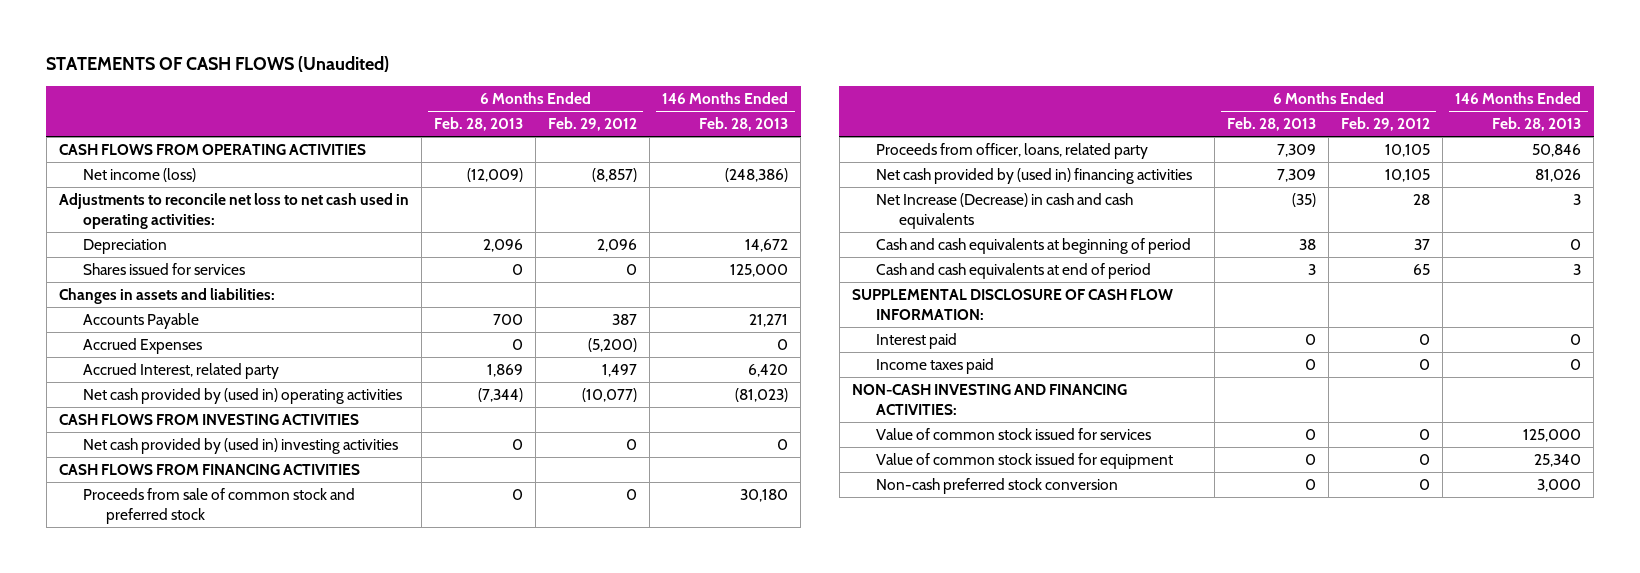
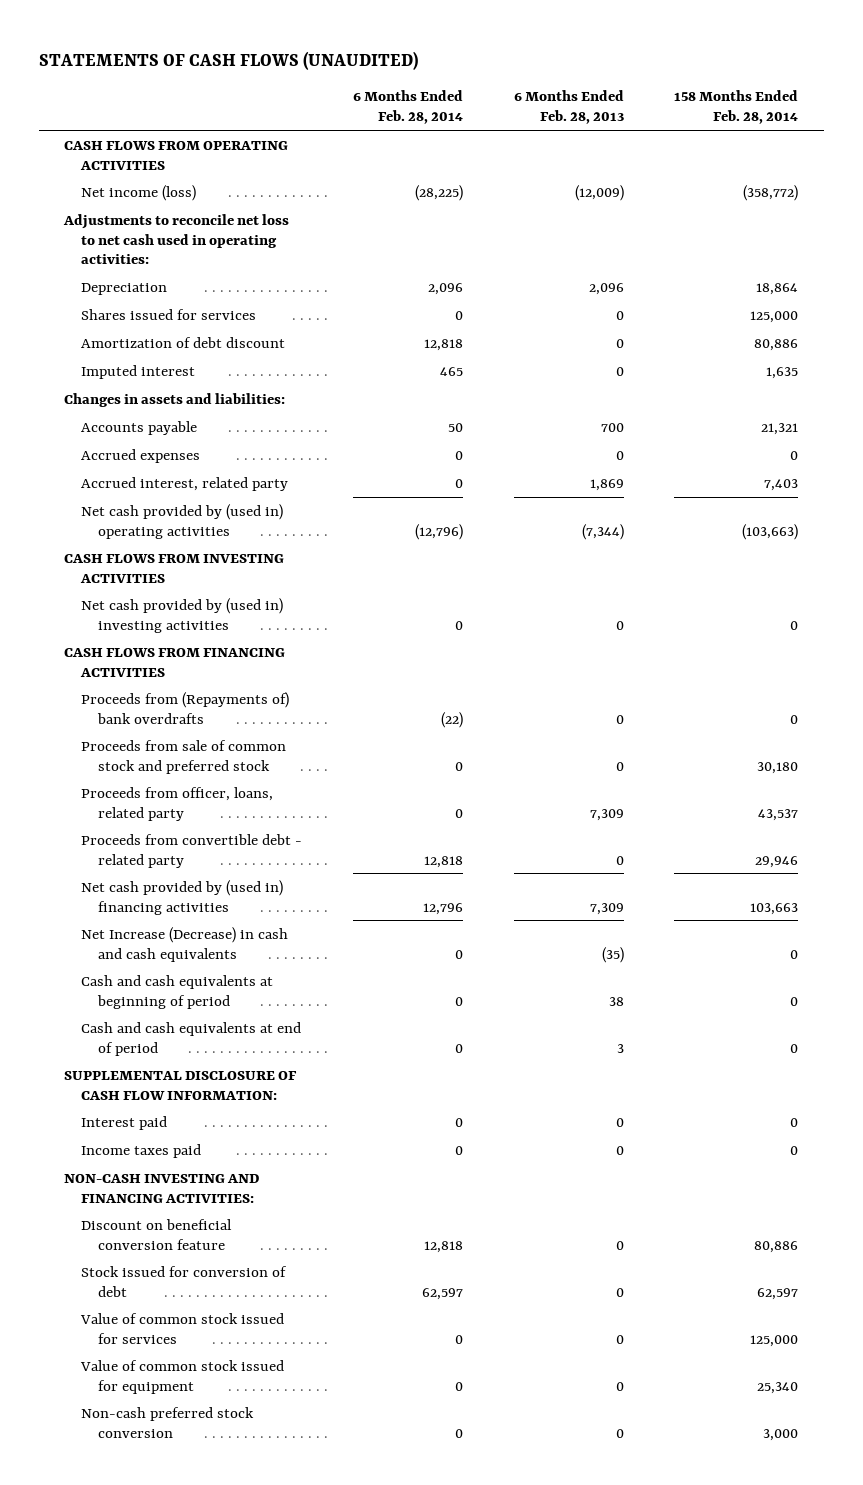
- STATEMENTS OF CASH FLOWS (Unaudited)
+ STATEMENTS OF CASH FLOWS (UNAUDITED)
- | 6 Months Ended Feb. 28, 2013 | 6 Months Ended Feb. 29, 2012 | 146 Months Ended Feb. 28, 2013
+ | 6 Months Ended Feb. 28, 2014 | 6 Months Ended Feb. 28, 2013 | 158 Months Ended Feb. 28, 2014
+ Amortization of debt discount | 12,818 | 0 | 80,886
+ Imputed interest | 465 | 0 | 1,635
- Accounts Payable | 700 | 387 | 21,271
- Accrued Expenses | 0 | (5,200) | 0
- Accrued Interest, related party | 1,869 | 1,497 | 6,420
+ Accounts payable | 50 | 700 | 21,321
+ Accrued expenses | 0 | 0 | 0
+ Accrued interest, related party | 0 | 1,869 | 7,403
+ Proceeds from (Repayments of) bank overdrafts | (22) | 0 | 0
+ Proceeds from convertible debt - related party | 12,818 | 0 | 29,946
+ Discount on beneficial conversion feature | 12,818 | 0 | 80,886
+ Stock issued for conversion of debt | 62,597 | 0 | 62,597

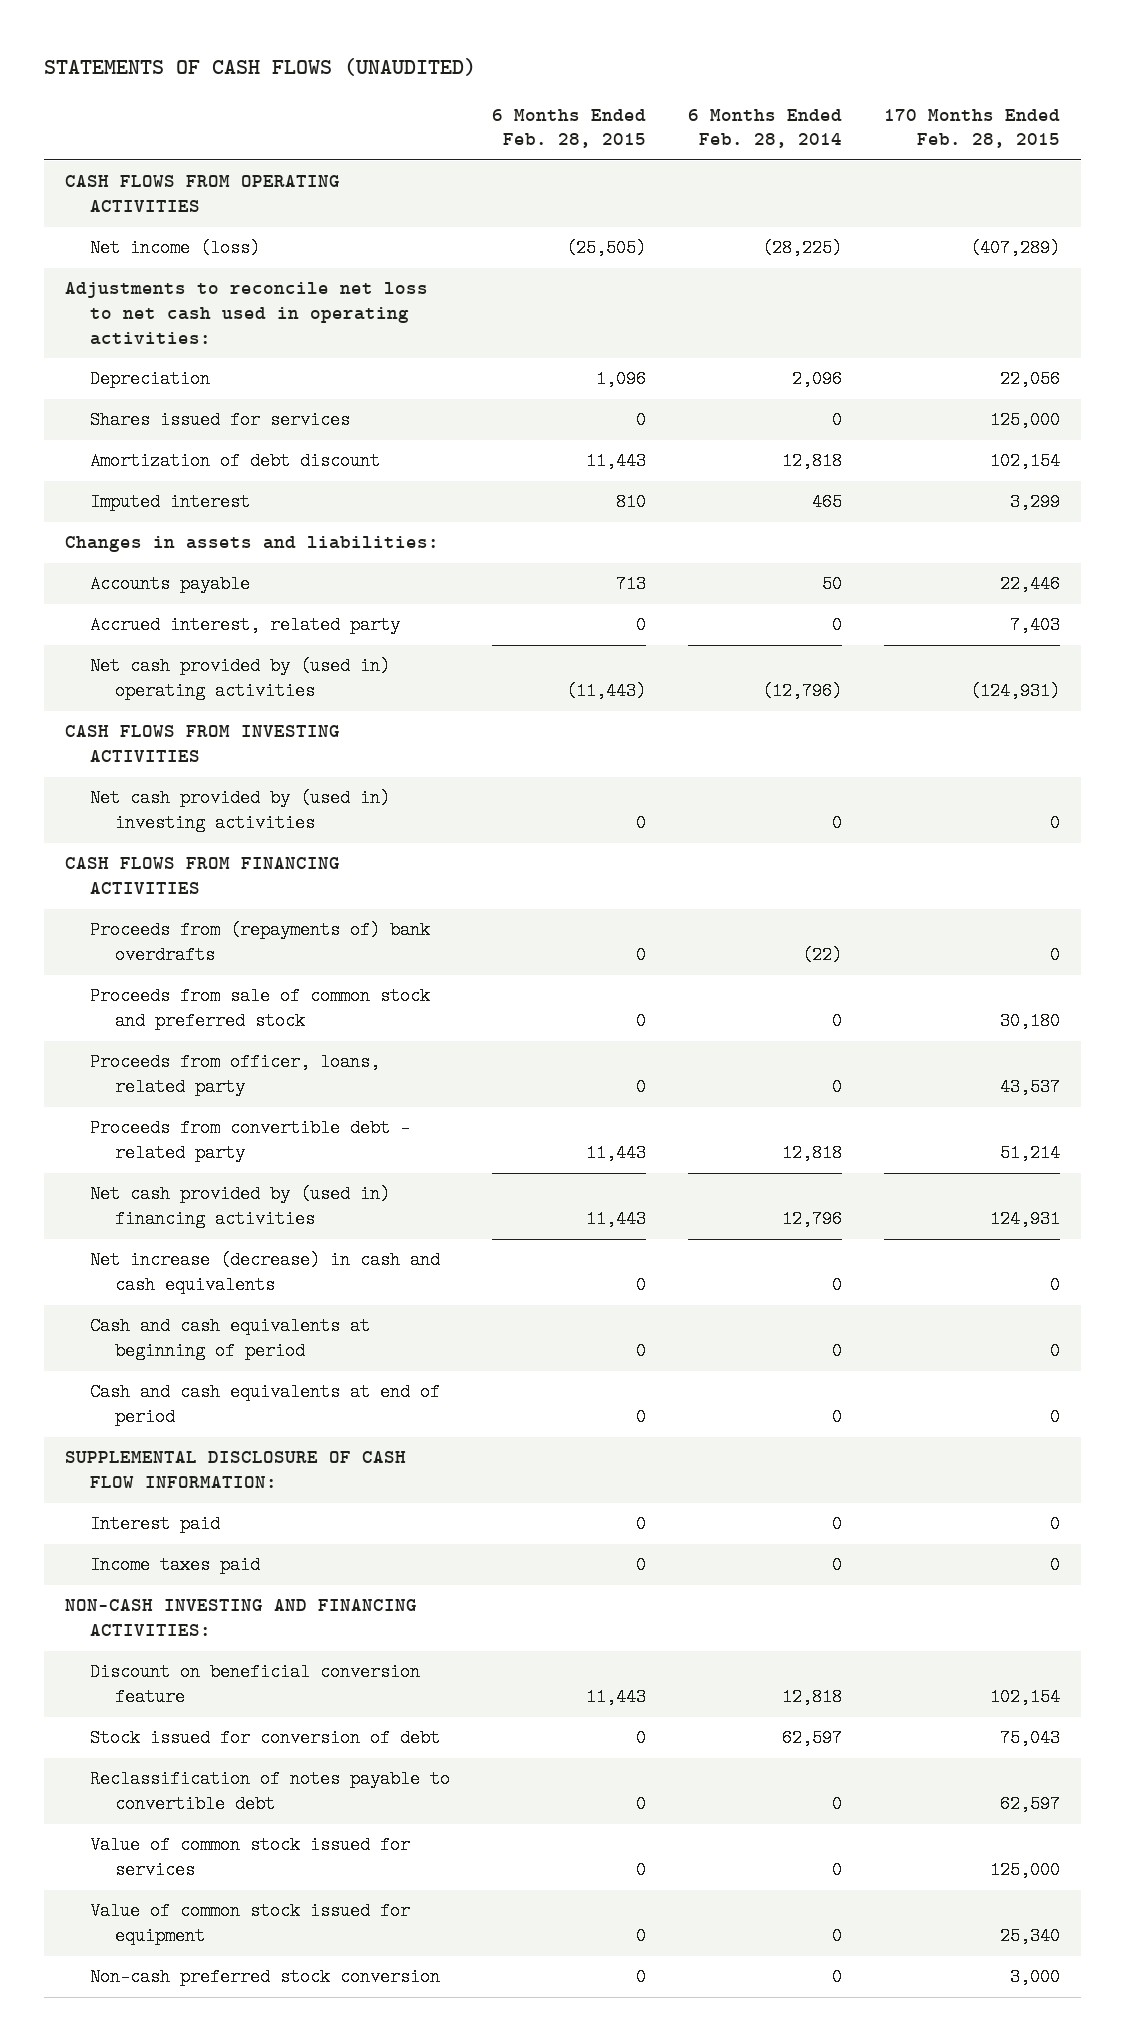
- | 6 Months Ended Feb. 28, 2014 | 6 Months Ended Feb. 28, 2013 | 158 Months Ended Feb. 28, 2014
+ | 6 Months Ended Feb. 28, 2015 | 6 Months Ended Feb. 28, 2014 | 170 Months Ended Feb. 28, 2015
- Accrued expenses | 0 | 0 | 0
- Proceeds from (Repayments of) bank overdrafts | (22) | 0 | 0
+ Proceeds from (repayments of) bank overdrafts | 0 | (22) | 0
- Net Increase (Decrease) in cash and cash equivalents | 0 | (35) | 0
+ Net increase (decrease) in cash and cash equivalents | 0 | 0 | 0
+ Reclassification of notes payable to convertible debt | 0 | 0 | 62,597

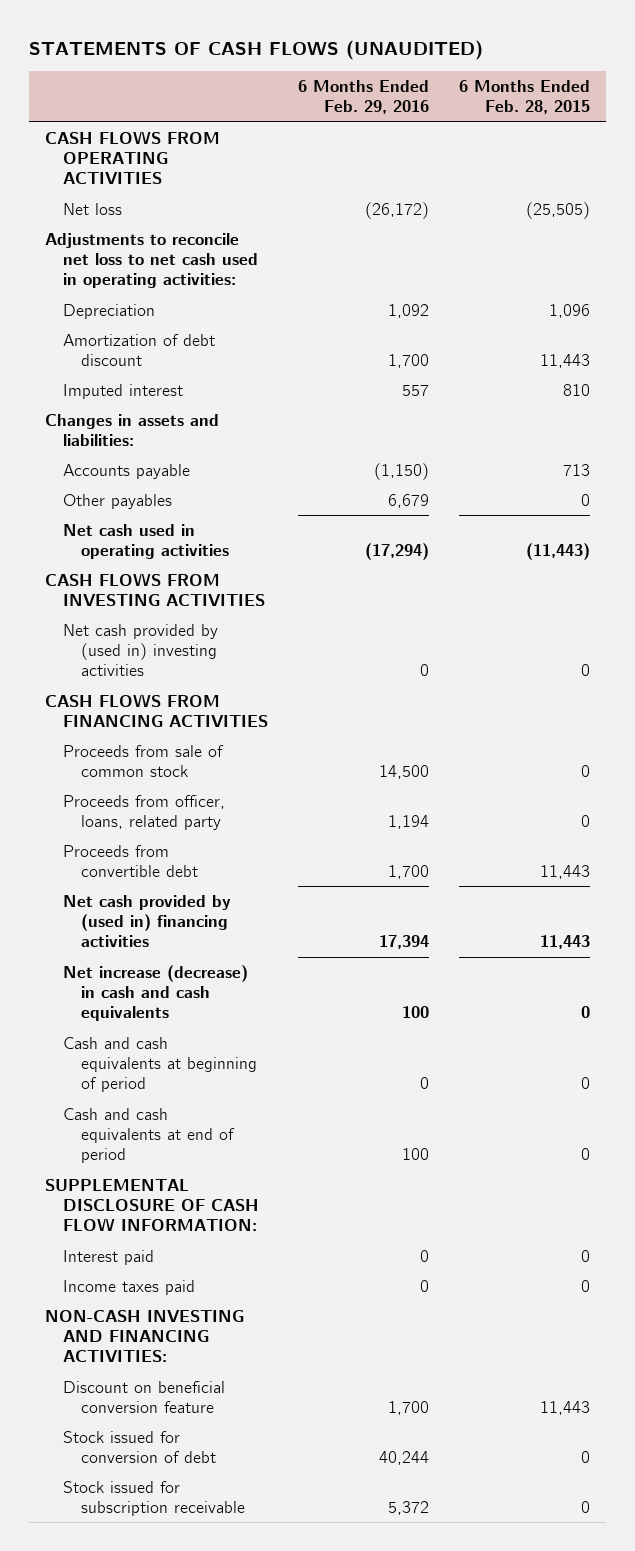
- | 6 Months Ended Feb. 28, 2015 | 6 Months Ended Feb. 28, 2014 | 170 Months Ended Feb. 28, 2015
+ | 6 Months Ended Feb. 29, 2016 | 6 Months Ended Feb. 28, 2015
- Net income (loss) | (25,505) | (28,225) | (407,289)
+ Net loss | (26,172) | (25,505)
- Shares issued for services | 0 | 0 | 125,000
- Accrued interest, related party | 0 | 0 | 7,403
- Net cash provided by (used in) operating activities | (11,443) | (12,796) | (124,931)
+ Other payables | 6,679 | 0
+ Net cash used in operating activities | (17,294) | (11,443)
- Proceeds from (repayments of) bank overdrafts | 0 | (22) | 0
- Proceeds from sale of common stock and preferred stock | 0 | 0 | 30,180
+ Proceeds from sale of common stock | 14,500 | 0
- Proceeds from convertible debt - related party | 11,443 | 12,818 | 51,214
+ Proceeds from convertible debt | 1,700 | 11,443
- Reclassification of notes payable to convertible debt | 0 | 0 | 62,597
- Value of common stock issued for services | 0 | 0 | 125,000
- Value of common stock issued for equipment | 0 | 0 | 25,340
- Non-cash preferred stock conversion | 0 | 0 | 3,000
+ Stock issued for subscription receivable | 5,372 | 0

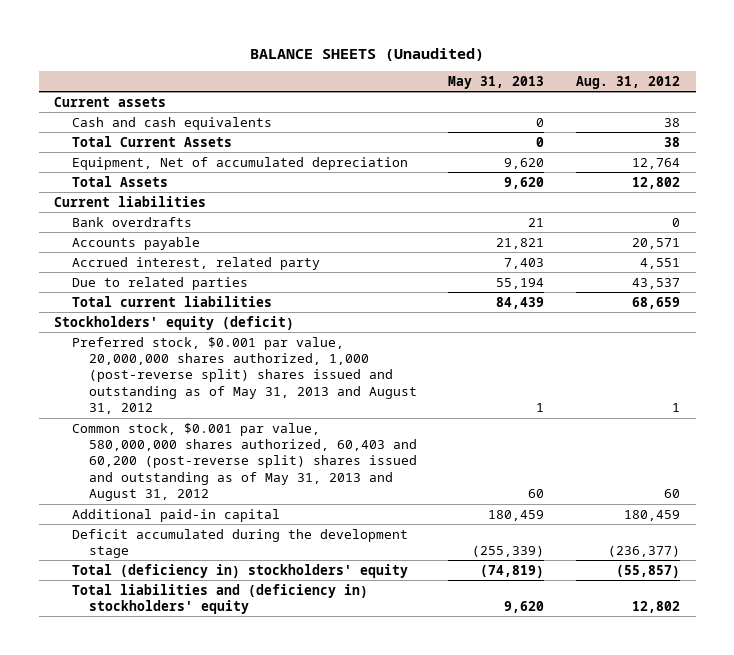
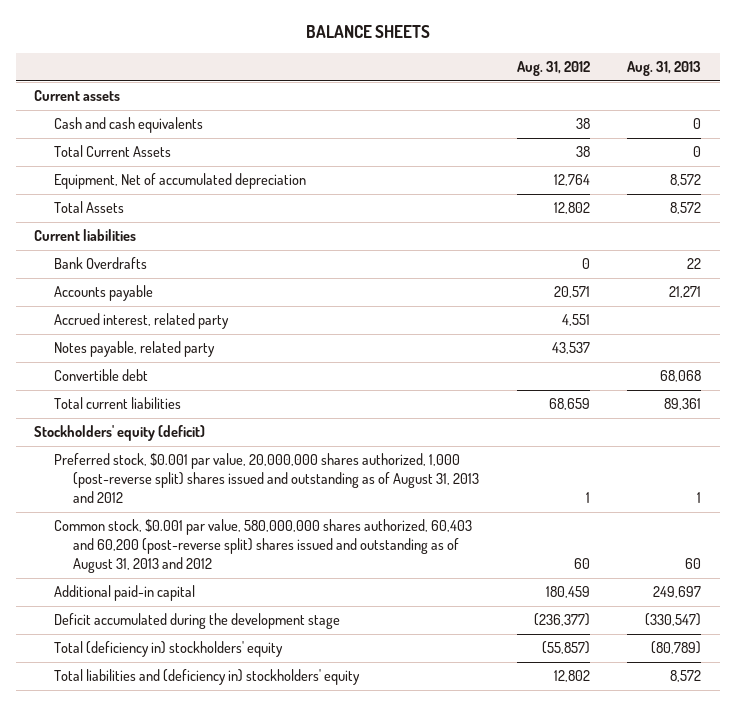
- BALANCE SHEETS (Unaudited)
+ BALANCE SHEETS
- | May 31, 2013 | Aug. 31, 2012
+ | Aug. 31, 2012 | Aug. 31, 2013
- Bank overdrafts | 21 | 0
+ Bank Overdrafts | 0 | 22
- Due to related parties | 55,194 | 43,537
+ Notes payable, related party | 43,537 |
+ Convertible debt | | 68,068
- Preferred stock, $0.001 par value, 20,000,000 shares authorized, 1,000 (post-reverse split) shares issued and outstanding as of May 31, 2013 and August 31, 2012 | 1 | 1
- Common stock, $0.001 par value, 580,000,000 shares authorized, 60,403 and 60,200 (post-reverse split) shares issued and outstanding as of May 31, 2013 and August 31, 2012 | 60 | 60
+ Preferred stock, $0.001 par value, 20,000,000 shares authorized, 1,000 (post-reverse split) shares issued and outstanding as of August 31, 2013 and 2012 | 1 | 1
+ Common stock, $0.001 par value, 580,000,000 shares authorized, 60,403 and 60,200 (post-reverse split) shares issued and outstanding as of August 31, 2013 and 2012 | 60 | 60

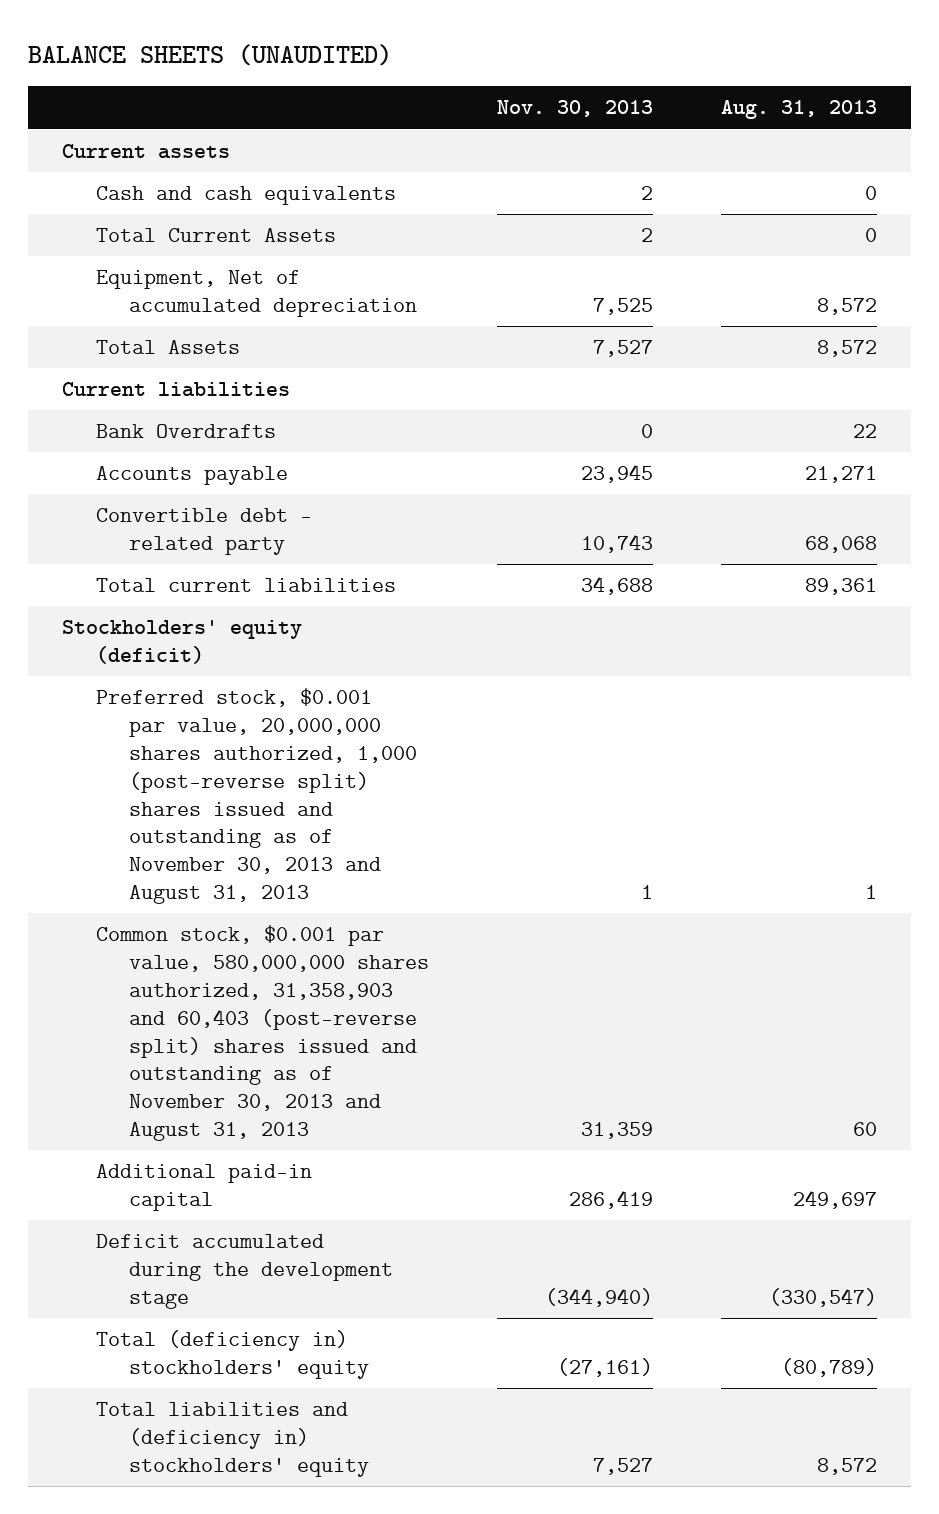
- BALANCE SHEETS
+ BALANCE SHEETS (UNAUDITED)
- | Aug. 31, 2012 | Aug. 31, 2013
+ | Nov. 30, 2013 | Aug. 31, 2013
- Accrued interest, related party | 4,551 |
- Notes payable, related party | 43,537 |
- Convertible debt | | 68,068
+ Convertible debt - related party | 10,743 | 68,068
- Preferred stock, $0.001 par value, 20,000,000 shares authorized, 1,000 (post-reverse split) shares issued and outstanding as of August 31, 2013 and 2012 | 1 | 1
- Common stock, $0.001 par value, 580,000,000 shares authorized, 60,403 and 60,200 (post-reverse split) shares issued and outstanding as of August 31, 2013 and 2012 | 60 | 60
+ Preferred stock, $0.001 par value, 20,000,000 shares authorized, 1,000 (post-reverse split) shares issued and outstanding as of November 30, 2013 and August 31, 2013 | 1 | 1
+ Common stock, $0.001 par value, 580,000,000 shares authorized, 31,358,903 and 60,403 (post-reverse split) shares issued and outstanding as of November 30, 2013 and August 31, 2013 | 31,359 | 60

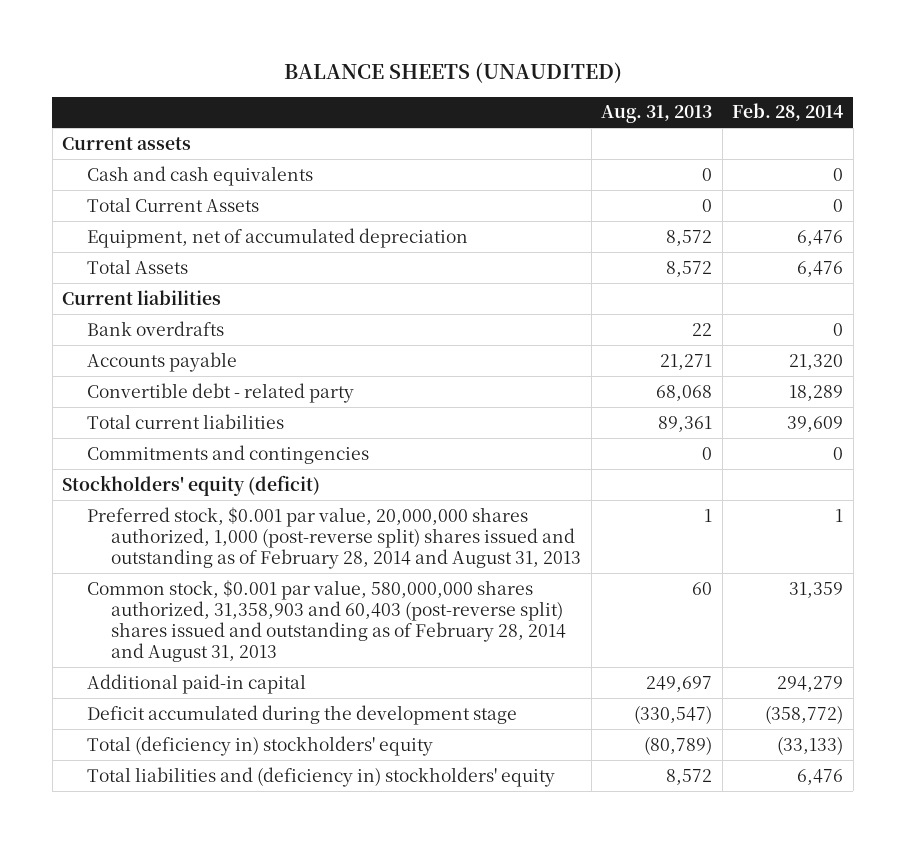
- | Nov. 30, 2013 | Aug. 31, 2013
+ | Aug. 31, 2013 | Feb. 28, 2014
- Equipment, Net of accumulated depreciation | 7,525 | 8,572
+ Equipment, net of accumulated depreciation | 8,572 | 6,476
- Bank Overdrafts | 0 | 22
+ Bank overdrafts | 22 | 0
+ Commitments and contingencies | 0 | 0
- Preferred stock, $0.001 par value, 20,000,000 shares authorized, 1,000 (post-reverse split) shares issued and outstanding as of November 30, 2013 and August 31, 2013 | 1 | 1
- Common stock, $0.001 par value, 580,000,000 shares authorized, 31,358,903 and 60,403 (post-reverse split) shares issued and outstanding as of November 30, 2013 and August 31, 2013 | 31,359 | 60
+ Preferred stock, $0.001 par value, 20,000,000 shares authorized, 1,000 (post-reverse split) shares issued and outstanding as of February 28, 2014 and August 31, 2013 | 1 | 1
+ Common stock, $0.001 par value, 580,000,000 shares authorized, 31,358,903 and 60,403 (post-reverse split) shares issued and outstanding as of February 28, 2014 and August 31, 2013 | 60 | 31,359

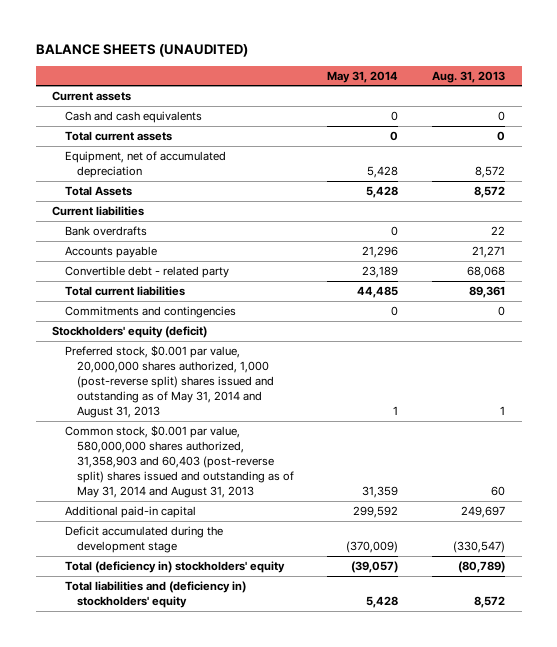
- | Aug. 31, 2013 | Feb. 28, 2014
+ | May 31, 2014 | Aug. 31, 2013
- Total Current Assets | 0 | 0
+ Total current assets | 0 | 0
- Preferred stock, $0.001 par value, 20,000,000 shares authorized, 1,000 (post-reverse split) shares issued and outstanding as of February 28, 2014 and August 31, 2013 | 1 | 1
- Common stock, $0.001 par value, 580,000,000 shares authorized, 31,358,903 and 60,403 (post-reverse split) shares issued and outstanding as of February 28, 2014 and August 31, 2013 | 60 | 31,359
+ Preferred stock, $0.001 par value, 20,000,000 shares authorized, 1,000 (post-reverse split) shares issued and outstanding as of May 31, 2014 and August 31, 2013 | 1 | 1
+ Common stock, $0.001 par value, 580,000,000 shares authorized, 31,358,903 and 60,403 (post-reverse split) shares issued and outstanding as of May 31, 2014 and August 31, 2013 | 31,359 | 60

